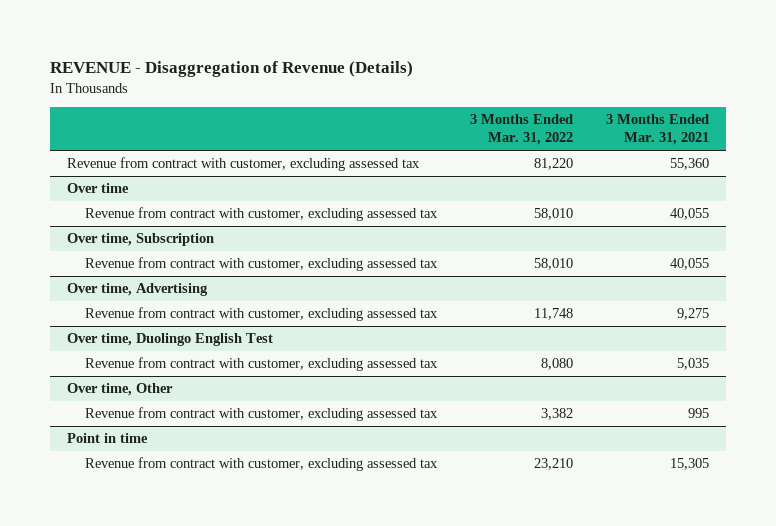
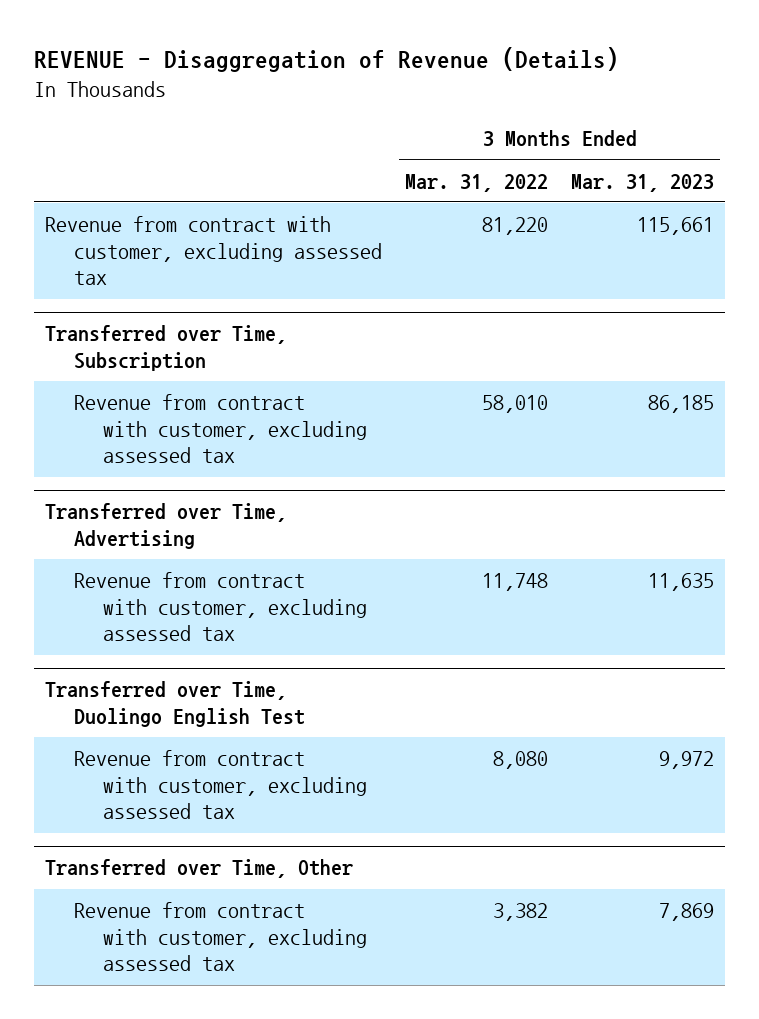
- | 3 Months Ended Mar. 31, 2022 | 3 Months Ended Mar. 31, 2021
+ | 3 Months Ended Mar. 31, 2022 | 3 Months Ended Mar. 31, 2023
- Over time
- Revenue from contract with customer, excluding assessed tax | 58,010 | 40,055
- Over time, Subscription
+ Transferred over Time, Subscription
- Over time, Advertising
+ Transferred over Time, Advertising
- Over time, Duolingo English Test
+ Transferred over Time, Duolingo English Test
- Over time, Other
+ Transferred over Time, Other
- Point in time
- Revenue from contract with customer, excluding assessed tax | 23,210 | 15,305

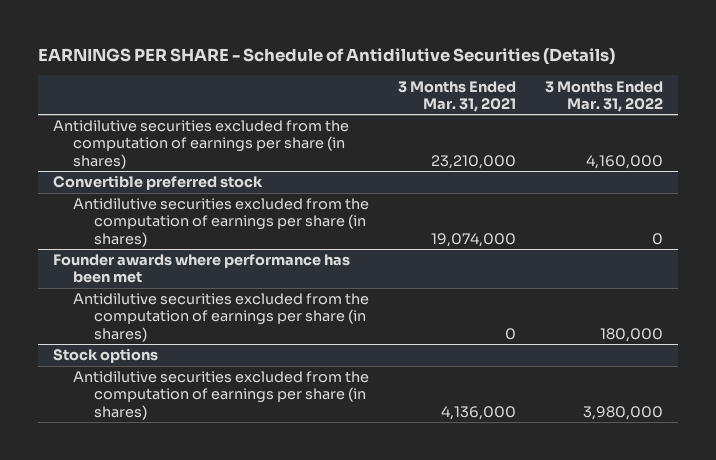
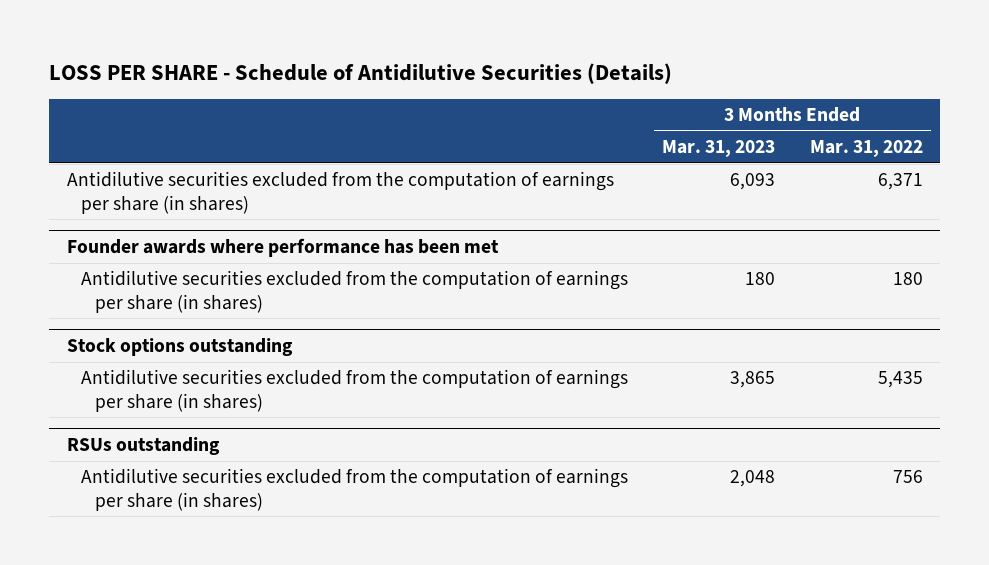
- EARNINGS PER SHARE - Schedule of Antidilutive Securities (Details)
+ LOSS PER SHARE - Schedule of Antidilutive Securities (Details)
- | 3 Months Ended Mar. 31, 2021 | 3 Months Ended Mar. 31, 2022
+ | 3 Months Ended Mar. 31, 2023 | 3 Months Ended Mar. 31, 2022
- Antidilutive securities excluded from the computation of earnings per share (in shares) | 23,210,000 | 4,160,000
- Convertible preferred stock
- Antidilutive securities excluded from the computation of earnings per share (in shares) | 19,074,000 | 0
+ Antidilutive securities excluded from the computation of earnings per share (in shares) | 6,093 | 6,371
@ Founder awards where performance has been met
- Antidilutive securities excluded from the computation of earnings per share (in shares) | 0 | 180,000
- Stock options
- Antidilutive securities excluded from the computation of earnings per share (in shares) | 4,136,000 | 3,980,000
@ Founder awards where performance has been met
+ Antidilutive securities excluded from the computation of earnings per share (in shares) | 180 | 180
+ Stock options outstanding
+ Antidilutive securities excluded from the computation of earnings per share (in shares) | 3,865 | 5,435
+ RSUs outstanding
+ Antidilutive securities excluded from the computation of earnings per share (in shares) | 2,048 | 756

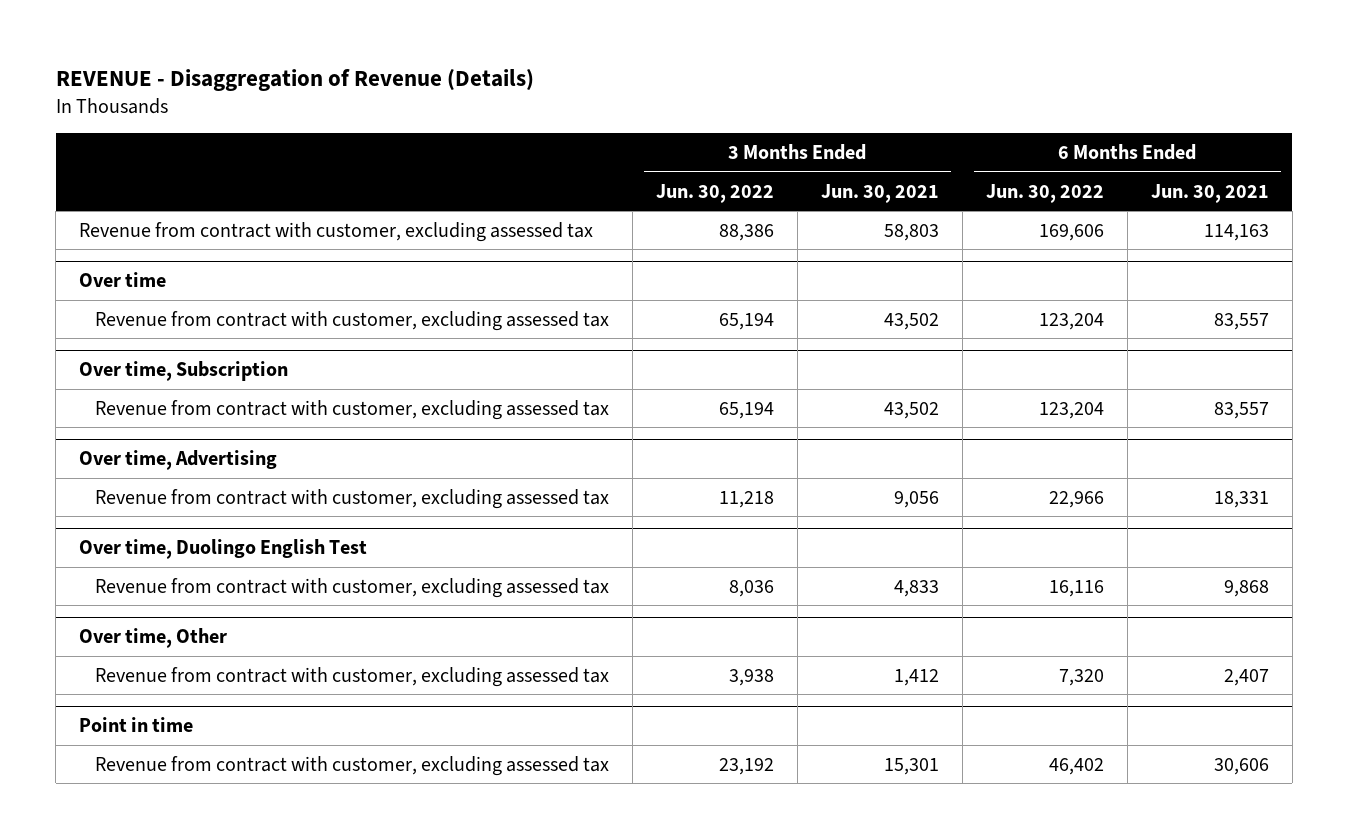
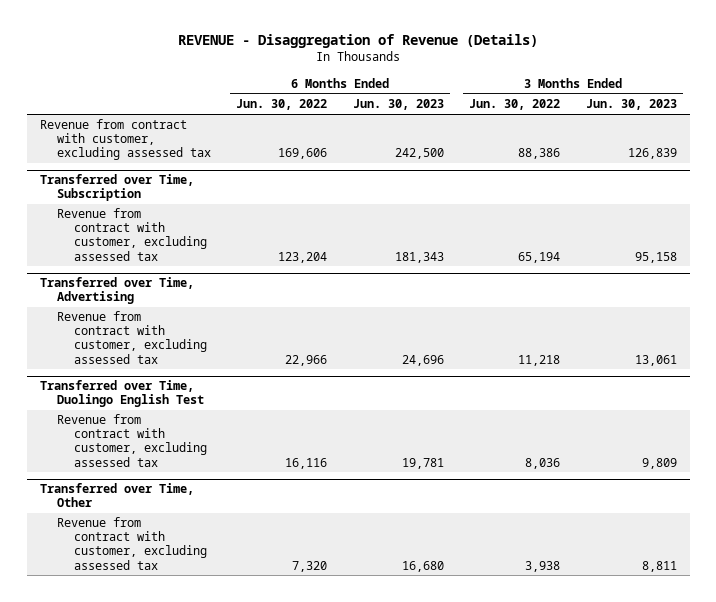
- | 3 Months Ended Jun. 30, 2022 | 3 Months Ended Jun. 30, 2021 | 6 Months Ended Jun. 30, 2022 | 6 Months Ended Jun. 30, 2021
+ | 6 Months Ended Jun. 30, 2022 | 6 Months Ended Jun. 30, 2023 | 3 Months Ended Jun. 30, 2022 | 3 Months Ended Jun. 30, 2023
- Over time
- Revenue from contract with customer, excluding assessed tax | 65,194 | 43,502 | 123,204 | 83,557
- Over time, Subscription
+ Transferred over Time, Subscription
- Over time, Advertising
+ Transferred over Time, Advertising
- Over time, Duolingo English Test
+ Transferred over Time, Duolingo English Test
- Over time, Other
+ Transferred over Time, Other
- Point in time
- Revenue from contract with customer, excluding assessed tax | 23,192 | 15,301 | 46,402 | 30,606

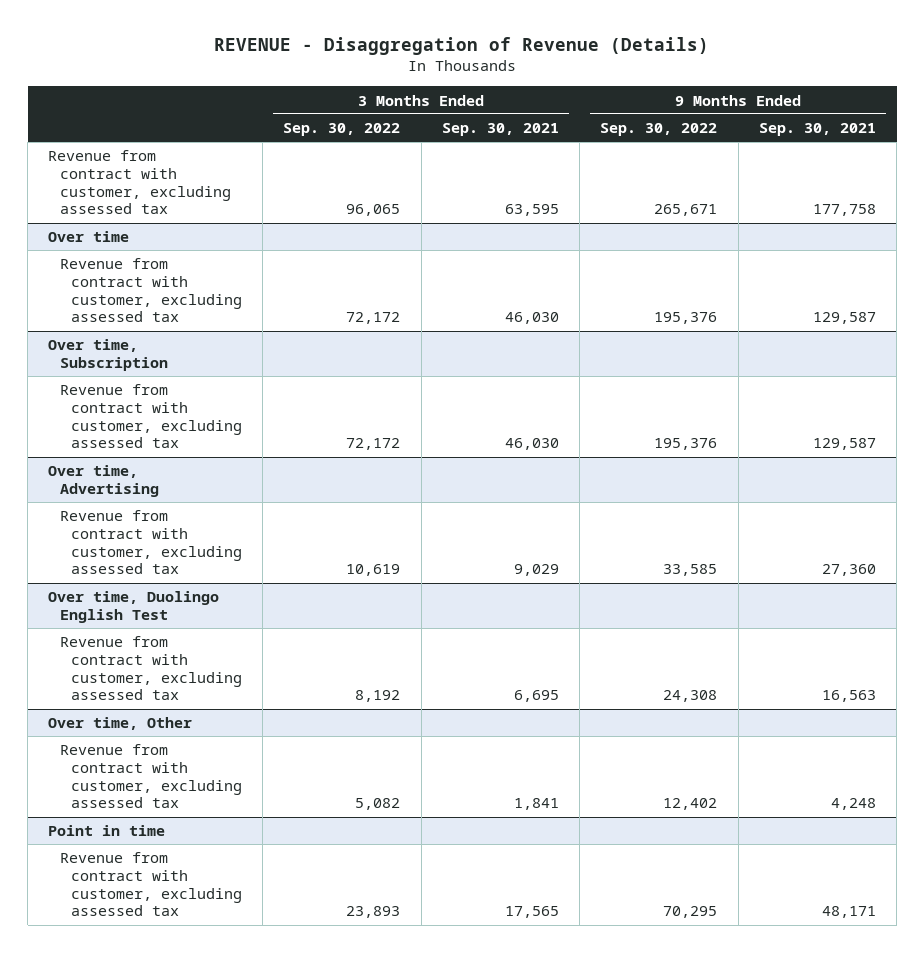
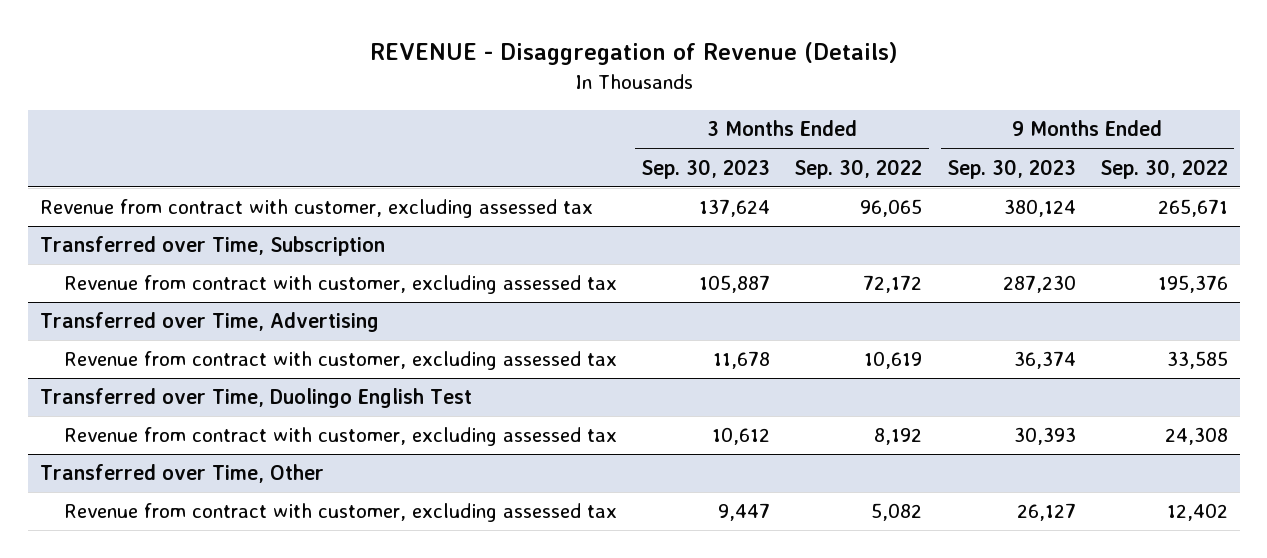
- | 3 Months Ended Sep. 30, 2022 | 3 Months Ended Sep. 30, 2021 | 9 Months Ended Sep. 30, 2022 | 9 Months Ended Sep. 30, 2021
+ | 3 Months Ended Sep. 30, 2023 | 3 Months Ended Sep. 30, 2022 | 9 Months Ended Sep. 30, 2023 | 9 Months Ended Sep. 30, 2022
- Over time
- Revenue from contract with customer, excluding assessed tax | 72,172 | 46,030 | 195,376 | 129,587
- Over time, Subscription
+ Transferred over Time, Subscription
- Over time, Advertising
+ Transferred over Time, Advertising
- Over time, Duolingo English Test
+ Transferred over Time, Duolingo English Test
- Over time, Other
+ Transferred over Time, Other
- Point in time
- Revenue from contract with customer, excluding assessed tax | 23,893 | 17,565 | 70,295 | 48,171

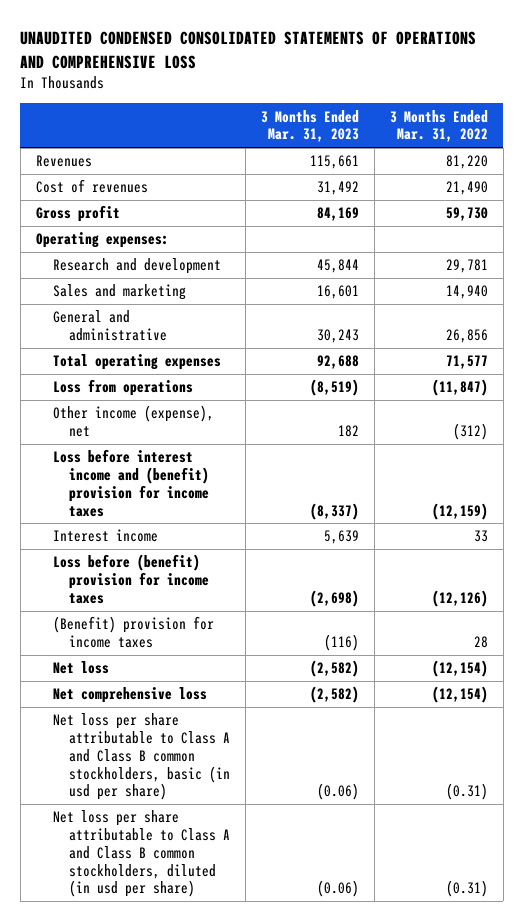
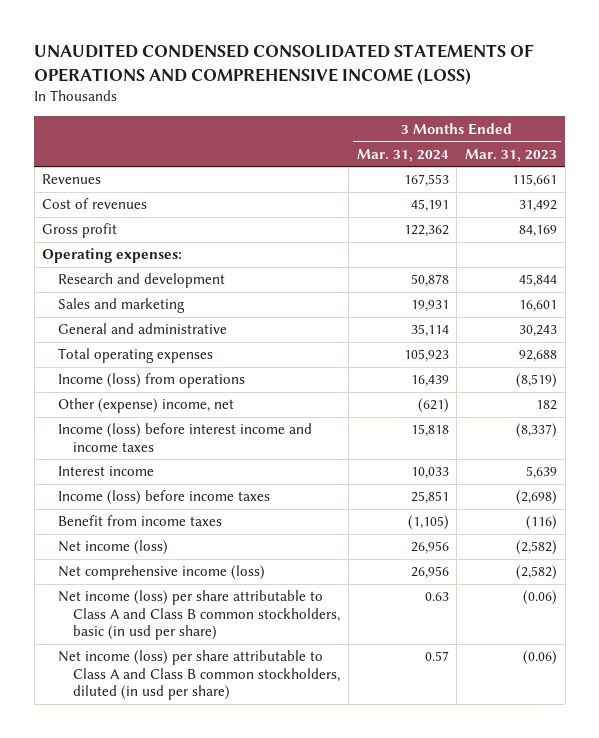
- UNAUDITED CONDENSED CONSOLIDATED STATEMENTS OF OPERATIONS AND COMPREHENSIVE LOSS
+ UNAUDITED CONDENSED CONSOLIDATED STATEMENTS OF OPERATIONS AND COMPREHENSIVE INCOME (LOSS)
- | 3 Months Ended Mar. 31, 2023 | 3 Months Ended Mar. 31, 2022
+ | 3 Months Ended Mar. 31, 2024 | 3 Months Ended Mar. 31, 2023
- Loss from operations | (8,519) | (11,847)
- Other income (expense), net | 182 | (312)
- Loss before interest income and (benefit) provision for income taxes | (8,337) | (12,159)
+ Income (loss) from operations | 16,439 | (8,519)
+ Other (expense) income, net | (621) | 182
+ Income (loss) before interest income and income taxes | 15,818 | (8,337)
- Loss before (benefit) provision for income taxes | (2,698) | (12,126)
- (Benefit) provision for income taxes | (116) | 28
- Net loss | (2,582) | (12,154)
- Net comprehensive loss | (2,582) | (12,154)
- Net loss per share attributable to Class A and Class B common stockholders, basic (in usd per share) | (0.06) | (0.31)
- Net loss per share attributable to Class A and Class B common stockholders, diluted (in usd per share) | (0.06) | (0.31)
+ Income (loss) before income taxes | 25,851 | (2,698)
+ Benefit from income taxes | (1,105) | (116)
+ Net income (loss) | 26,956 | (2,582)
+ Net comprehensive income (loss) | 26,956 | (2,582)
+ Net income (loss) per share attributable to Class A and Class B common stockholders, basic (in usd per share) | 0.63 | (0.06)
+ Net income (loss) per share attributable to Class A and Class B common stockholders, diluted (in usd per share) | 0.57 | (0.06)

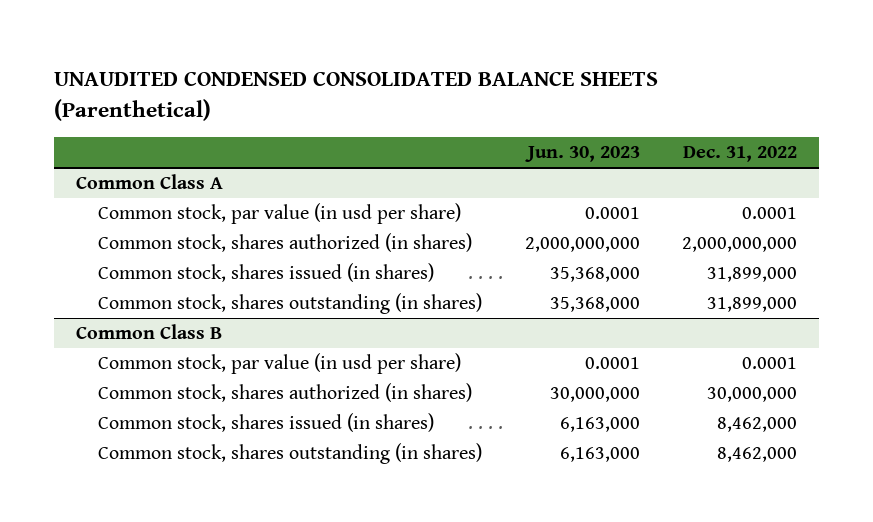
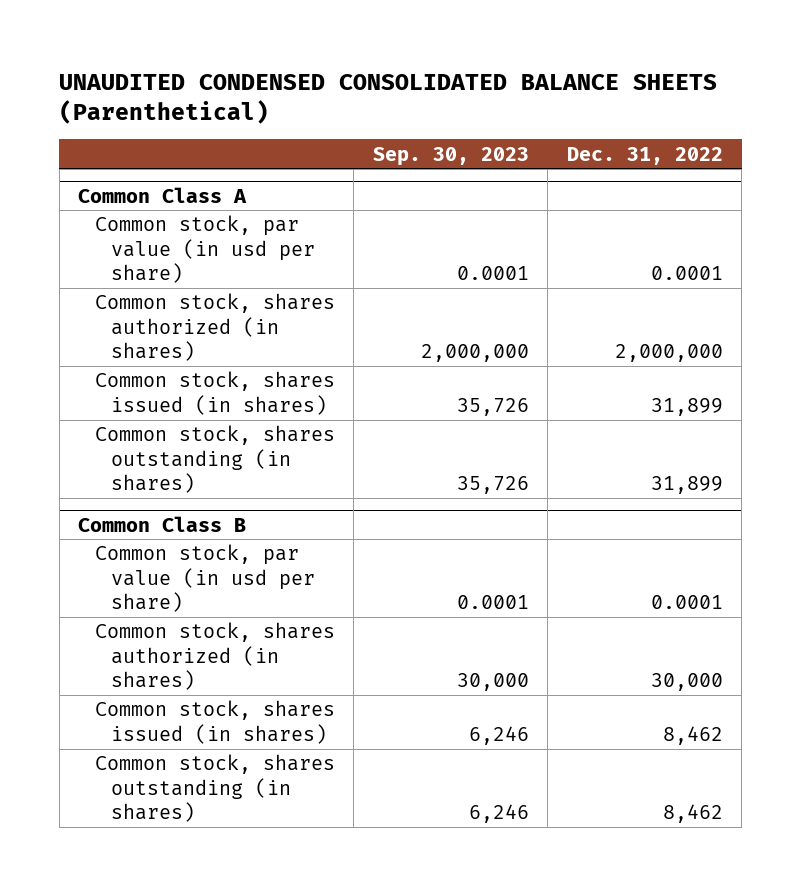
- | Jun. 30, 2023 | Dec. 31, 2022
+ | Sep. 30, 2023 | Dec. 31, 2022
@ Common Class A
- Common stock, shares authorized (in shares) | 2,000,000,000 | 2,000,000,000
- Common stock, shares issued (in shares) | 35,368,000 | 31,899,000
- Common stock, shares outstanding (in shares) | 35,368,000 | 31,899,000
+ Common stock, shares authorized (in shares) | 2,000,000 | 2,000,000
+ Common stock, shares issued (in shares) | 35,726 | 31,899
+ Common stock, shares outstanding (in shares) | 35,726 | 31,899
@ Common Class B
- Common stock, shares authorized (in shares) | 30,000,000 | 30,000,000
- Common stock, shares issued (in shares) | 6,163,000 | 8,462,000
- Common stock, shares outstanding (in shares) | 6,163,000 | 8,462,000
+ Common stock, shares authorized (in shares) | 30,000 | 30,000
+ Common stock, shares issued (in shares) | 6,246 | 8,462
+ Common stock, shares outstanding (in shares) | 6,246 | 8,462

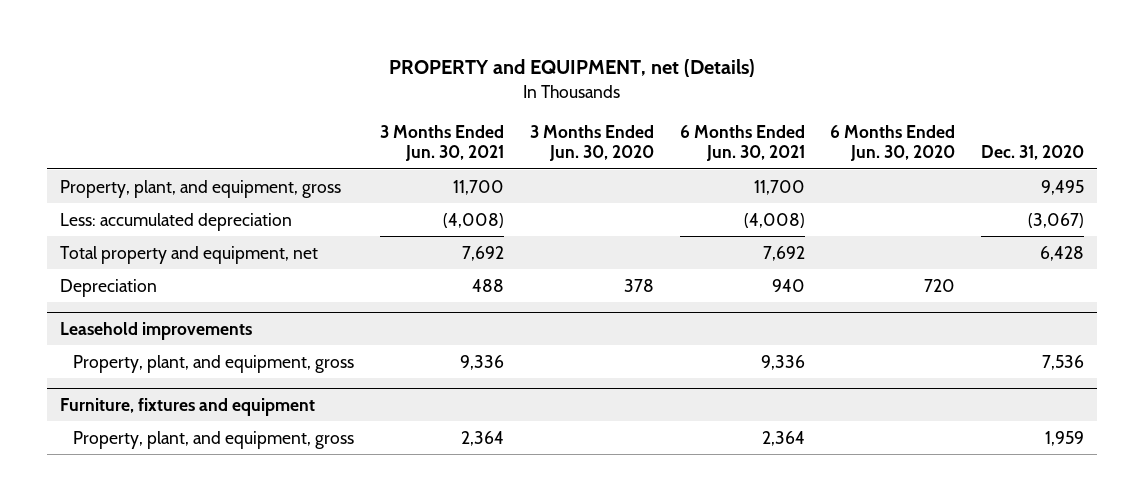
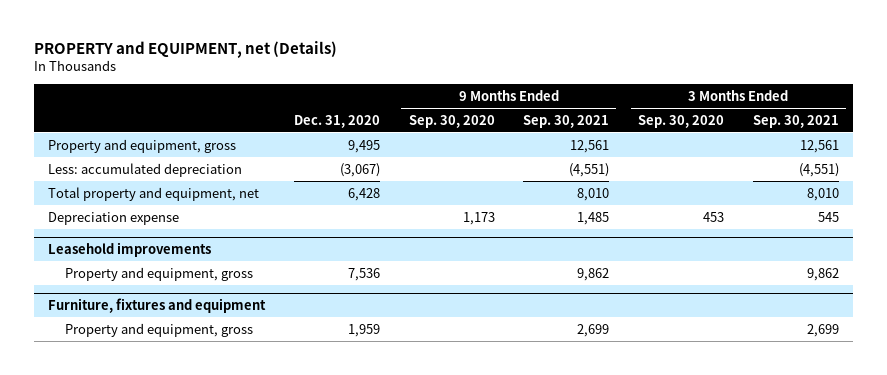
- | 3 Months Ended Jun. 30, 2021 | 3 Months Ended Jun. 30, 2020 | 6 Months Ended Jun. 30, 2021 | 6 Months Ended Jun. 30, 2020 | Dec. 31, 2020
+ | Dec. 31, 2020 | 9 Months Ended Sep. 30, 2020 | 9 Months Ended Sep. 30, 2021 | 3 Months Ended Sep. 30, 2020 | 3 Months Ended Sep. 30, 2021
- Property, plant, and equipment, gross | 11,700 | | 11,700 | | 9,495
+ Property and equipment, gross | 9,495 | | 12,561 | | 12,561
- Depreciation | 488 | 378 | 940 | 720 |
+ Depreciation expense | | 1,173 | 1,485 | 453 | 545
@ Leasehold improvements
- Property, plant, and equipment, gross | 9,336 | | 9,336 | | 7,536
+ Property and equipment, gross | 7,536 | | 9,862 | | 9,862
@ Furniture, fixtures and equipment
- Property, plant, and equipment, gross | 2,364 | | 2,364 | | 1,959
+ Property and equipment, gross | 1,959 | | 2,699 | | 2,699

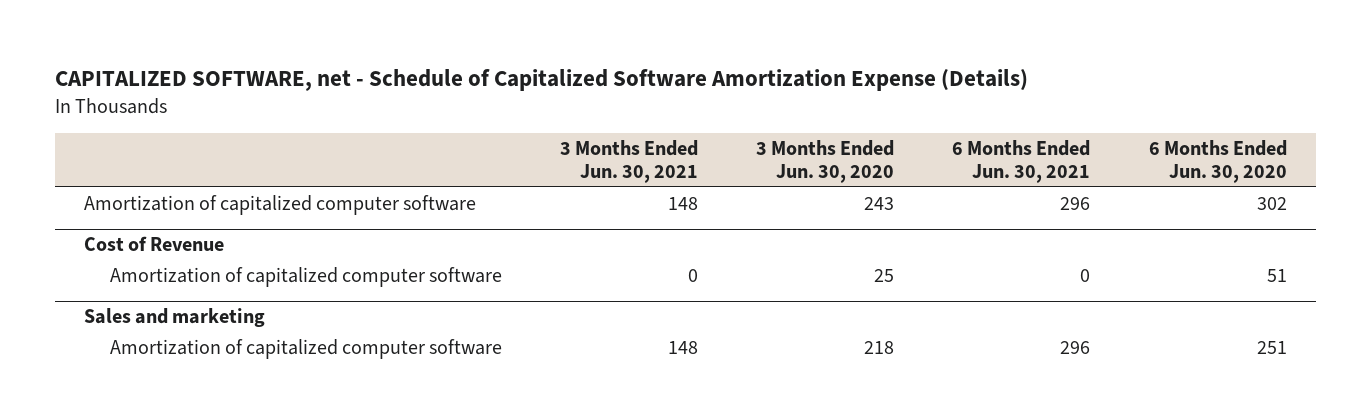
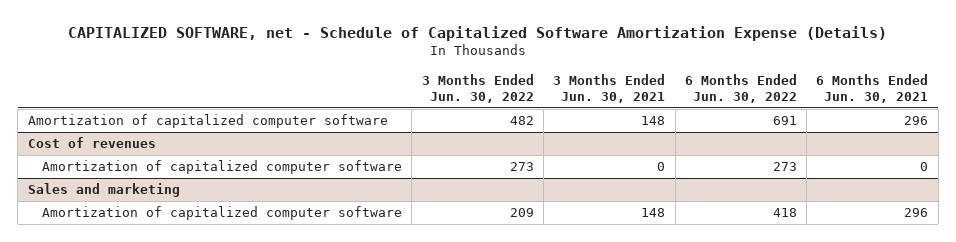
- | 3 Months Ended Jun. 30, 2021 | 3 Months Ended Jun. 30, 2020 | 6 Months Ended Jun. 30, 2021 | 6 Months Ended Jun. 30, 2020
+ | 3 Months Ended Jun. 30, 2022 | 3 Months Ended Jun. 30, 2021 | 6 Months Ended Jun. 30, 2022 | 6 Months Ended Jun. 30, 2021
- Cost of Revenue
+ Cost of revenues

